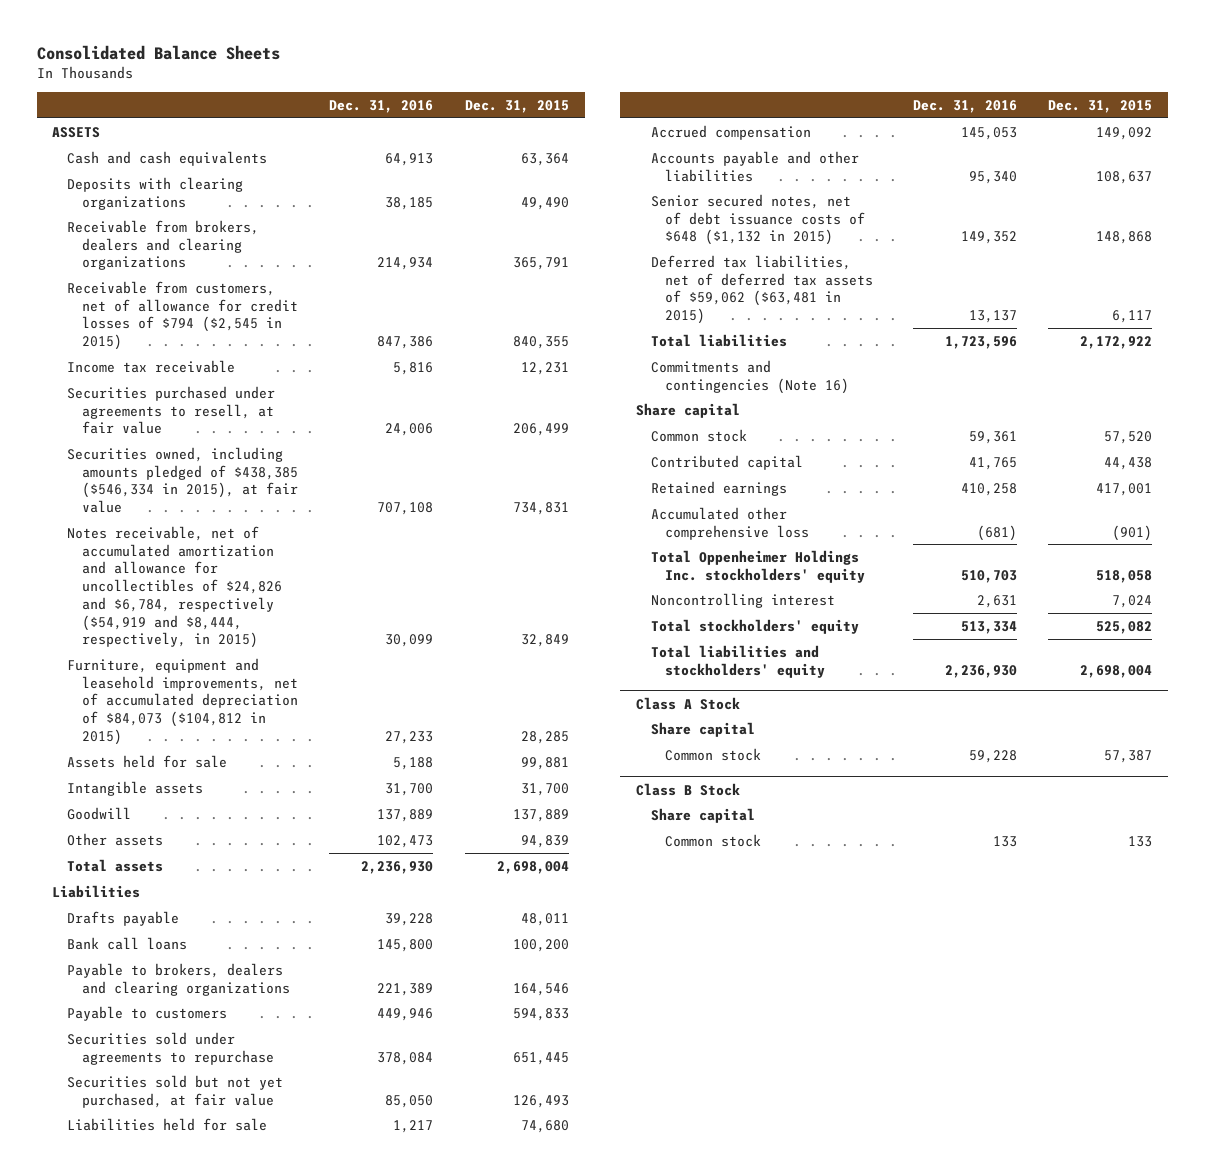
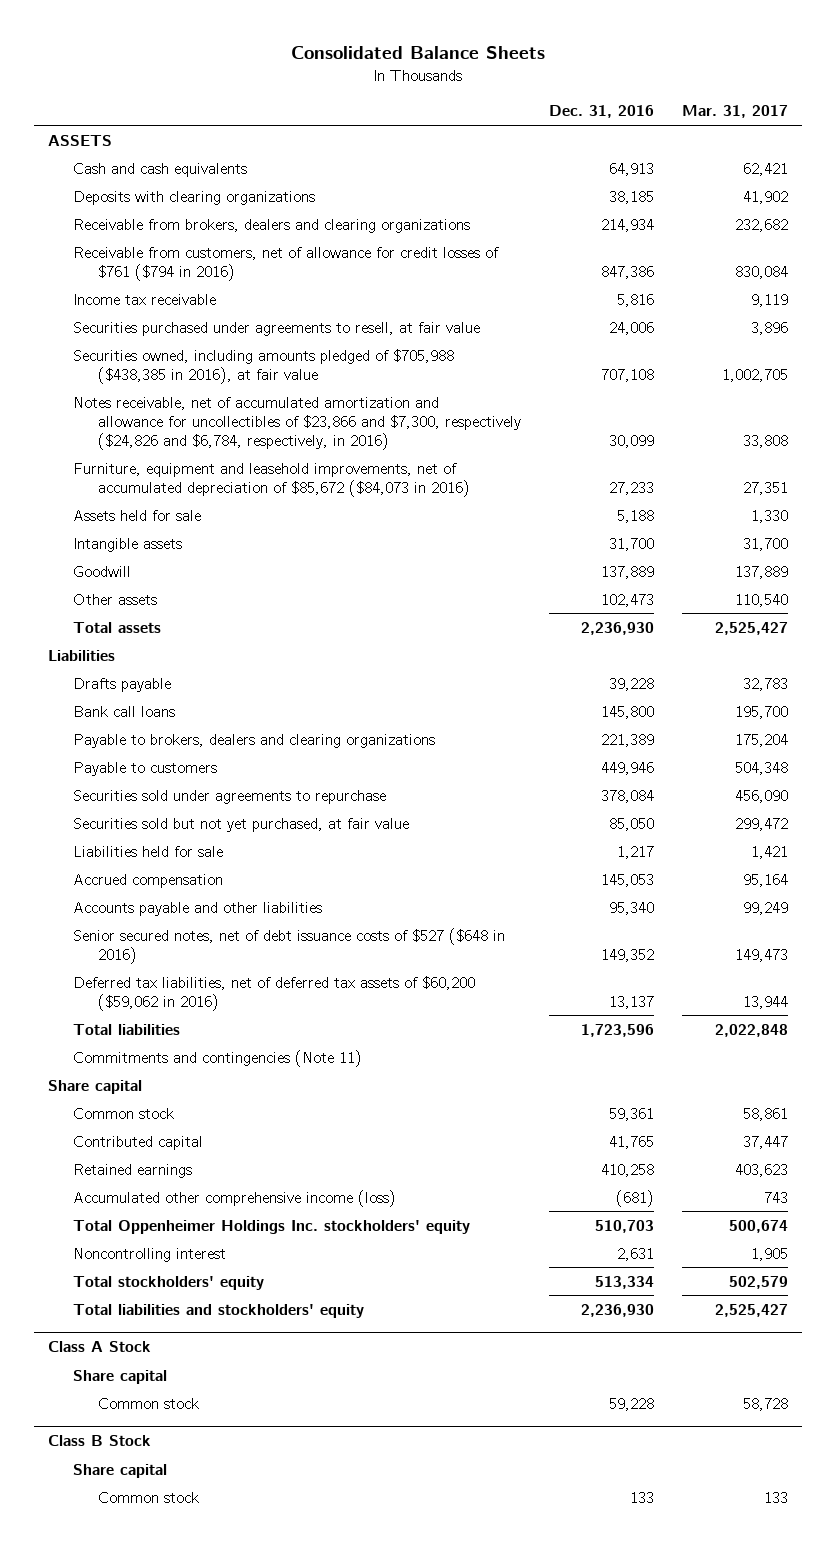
- | Dec. 31, 2016 | Dec. 31, 2015
+ | Dec. 31, 2016 | Mar. 31, 2017
- Receivable from customers, net of allowance for credit losses of $794 ($2,545 in 2015) | 847,386 | 840,355
+ Receivable from customers, net of allowance for credit losses of $761 ($794 in 2016) | 847,386 | 830,084
- Securities owned, including amounts pledged of $438,385 ($546,334 in 2015), at fair value | 707,108 | 734,831
- Notes receivable, net of accumulated amortization and allowance for uncollectibles of $24,826 and $6,784, respectively ($54,919 and $8,444, respectively, in 2015) | 30,099 | 32,849
- Furniture, equipment and leasehold improvements, net of accumulated depreciation of $84,073 ($104,812 in 2015) | 27,233 | 28,285
+ Securities owned, including amounts pledged of $705,988 ($438,385 in 2016), at fair value | 707,108 | 1,002,705
+ Notes receivable, net of accumulated amortization and allowance for uncollectibles of $23,866 and $7,300, respectively ($24,826 and $6,784, respectively, in 2016) | 30,099 | 33,808
+ Furniture, equipment and leasehold improvements, net of accumulated depreciation of $85,672 ($84,073 in 2016) | 27,233 | 27,351
- Senior secured notes, net of debt issuance costs of $648 ($1,132 in 2015) | 149,352 | 148,868
- Deferred tax liabilities, net of deferred tax assets of $59,062 ($63,481 in 2015) | 13,137 | 6,117
+ Senior secured notes, net of debt issuance costs of $527 ($648 in 2016) | 149,352 | 149,473
+ Deferred tax liabilities, net of deferred tax assets of $60,200 ($59,062 in 2016) | 13,137 | 13,944
- Commitments and contingencies (Note 16)
+ Commitments and contingencies (Note 11)
- Accumulated other comprehensive loss | (681) | (901)
+ Accumulated other comprehensive income (loss) | (681) | 743

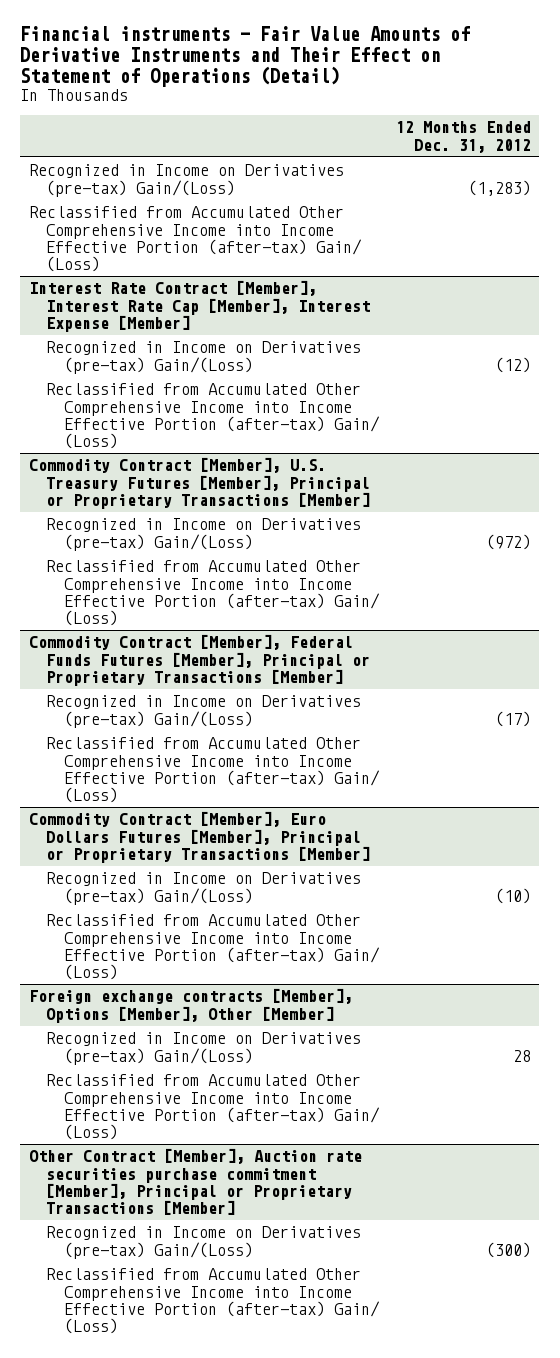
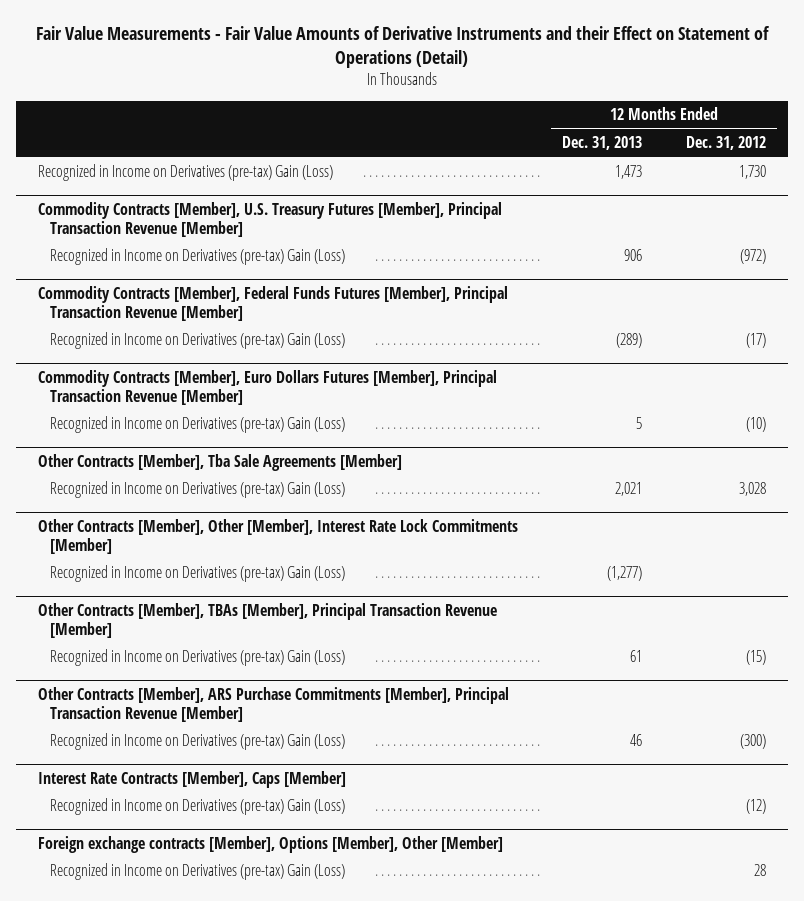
- Financial instruments - Fair Value Amounts of Derivative Instruments and Their Effect on Statement of Operations (Detail)
+ Fair Value Measurements - Fair Value Amounts of Derivative Instruments and their Effect on Statement of Operations (Detail)
- | 12 Months Ended Dec. 31, 2012
+ | 12 Months Ended Dec. 31, 2013 | 12 Months Ended Dec. 31, 2012
- Recognized in Income on Derivatives (pre-tax) Gain/(Loss) | (1,283)
- Reclassified from Accumulated Other Comprehensive Income into Income Effective Portion (after-tax) Gain/ (Loss)
- Interest Rate Contract [Member], Interest Rate Cap [Member], Interest Expense [Member]
- Recognized in Income on Derivatives (pre-tax) Gain/(Loss) | (12)
- Reclassified from Accumulated Other Comprehensive Income into Income Effective Portion (after-tax) Gain/ (Loss)
- Commodity Contract [Member], U.S. Treasury Futures [Member], Principal or Proprietary Transactions [Member]
- Recognized in Income on Derivatives (pre-tax) Gain/(Loss) | (972)
- Reclassified from Accumulated Other Comprehensive Income into Income Effective Portion (after-tax) Gain/ (Loss)
- Commodity Contract [Member], Federal Funds Futures [Member], Principal or Proprietary Transactions [Member]
- Recognized in Income on Derivatives (pre-tax) Gain/(Loss) | (17)
- Reclassified from Accumulated Other Comprehensive Income into Income Effective Portion (after-tax) Gain/ (Loss)
- Commodity Contract [Member], Euro Dollars Futures [Member], Principal or Proprietary Transactions [Member]
- Recognized in Income on Derivatives (pre-tax) Gain/(Loss) | (10)
- Reclassified from Accumulated Other Comprehensive Income into Income Effective Portion (after-tax) Gain/ (Loss)
+ Recognized in Income on Derivatives (pre-tax) Gain (Loss) | 1,473 | 1,730
+ Commodity Contracts [Member], U.S. Treasury Futures [Member], Principal Transaction Revenue [Member]
+ Recognized in Income on Derivatives (pre-tax) Gain (Loss) | 906 | (972)
+ Commodity Contracts [Member], Federal Funds Futures [Member], Principal Transaction Revenue [Member]
+ Recognized in Income on Derivatives (pre-tax) Gain (Loss) | (289) | (17)
+ Commodity Contracts [Member], Euro Dollars Futures [Member], Principal Transaction Revenue [Member]
+ Recognized in Income on Derivatives (pre-tax) Gain (Loss) | 5 | (10)
+ Other Contracts [Member], Tba Sale Agreements [Member]
+ Recognized in Income on Derivatives (pre-tax) Gain (Loss) | 2,021 | 3,028
+ Other Contracts [Member], Other [Member], Interest Rate Lock Commitments [Member]
+ Recognized in Income on Derivatives (pre-tax) Gain (Loss) | (1,277) |
+ Other Contracts [Member], TBAs [Member], Principal Transaction Revenue [Member]
+ Recognized in Income on Derivatives (pre-tax) Gain (Loss) | 61 | (15)
+ Other Contracts [Member], ARS Purchase Commitments [Member], Principal Transaction Revenue [Member]
+ Recognized in Income on Derivatives (pre-tax) Gain (Loss) | 46 | (300)
+ Interest Rate Contracts [Member], Caps [Member]
+ Recognized in Income on Derivatives (pre-tax) Gain (Loss) | | (12)
@ Foreign exchange contracts [Member], Options [Member], Other [Member]
- Recognized in Income on Derivatives (pre-tax) Gain/(Loss) | 28
- Reclassified from Accumulated Other Comprehensive Income into Income Effective Portion (after-tax) Gain/ (Loss)
- Other Contract [Member], Auction rate securities purchase commitment [Member], Principal or Proprietary Transactions [Member]
- Recognized in Income on Derivatives (pre-tax) Gain/(Loss) | (300)
- Reclassified from Accumulated Other Comprehensive Income into Income Effective Portion (after-tax) Gain/ (Loss)
@ Foreign exchange contracts [Member], Options [Member], Other [Member]
+ Recognized in Income on Derivatives (pre-tax) Gain (Loss) | | 28

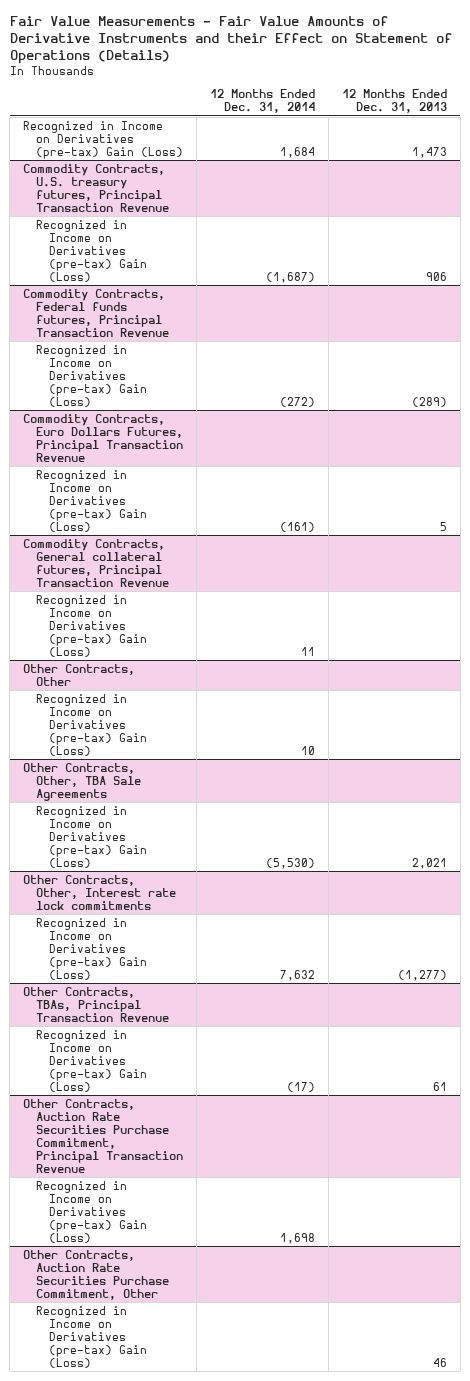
- Fair Value Measurements - Fair Value Amounts of Derivative Instruments and their Effect on Statement of Operations (Detail)
+ Fair Value Measurements - Fair Value Amounts of Derivative Instruments and their Effect on Statement of Operations (Details)
- | 12 Months Ended Dec. 31, 2013 | 12 Months Ended Dec. 31, 2012
+ | 12 Months Ended Dec. 31, 2014 | 12 Months Ended Dec. 31, 2013
- Commodity Contracts [Member], U.S. Treasury Futures [Member], Principal Transaction Revenue [Member]
+ Commodity Contracts, U.S. treasury futures, Principal Transaction Revenue
- Commodity Contracts [Member], Federal Funds Futures [Member], Principal Transaction Revenue [Member]
+ Commodity Contracts, Federal funds futures, Principal Transaction Revenue
- Commodity Contracts [Member], Euro Dollars Futures [Member], Principal Transaction Revenue [Member]
+ Commodity Contracts, Euro Dollars Futures, Principal Transaction Revenue
- Other Contracts [Member], Tba Sale Agreements [Member]
+ Commodity Contracts, General collateral futures, Principal Transaction Revenue
+ Recognized in Income on Derivatives (pre-tax) Gain (Loss) | 11 |
+ Other Contracts, Other
+ Recognized in Income on Derivatives (pre-tax) Gain (Loss) | 10 |
+ Other Contracts, Other, TBA Sale Agreements
- Other Contracts [Member], Other [Member], Interest Rate Lock Commitments [Member]
+ Other Contracts, Other, Interest rate lock commitments
- Other Contracts [Member], TBAs [Member], Principal Transaction Revenue [Member]
+ Other Contracts, TBAs, Principal Transaction Revenue
- Other Contracts [Member], ARS Purchase Commitments [Member], Principal Transaction Revenue [Member]
- Recognized in Income on Derivatives (pre-tax) Gain (Loss) | 46 | (300)
- Interest Rate Contracts [Member], Caps [Member]
- Recognized in Income on Derivatives (pre-tax) Gain (Loss) | | (12)
- Foreign exchange contracts [Member], Options [Member], Other [Member]
+ Other Contracts, Auction Rate Securities Purchase Commitment, Principal Transaction Revenue
+ Other Contracts, Auction Rate Securities Purchase Commitment, Other
+ Recognized in Income on Derivatives (pre-tax) Gain (Loss) | | 46

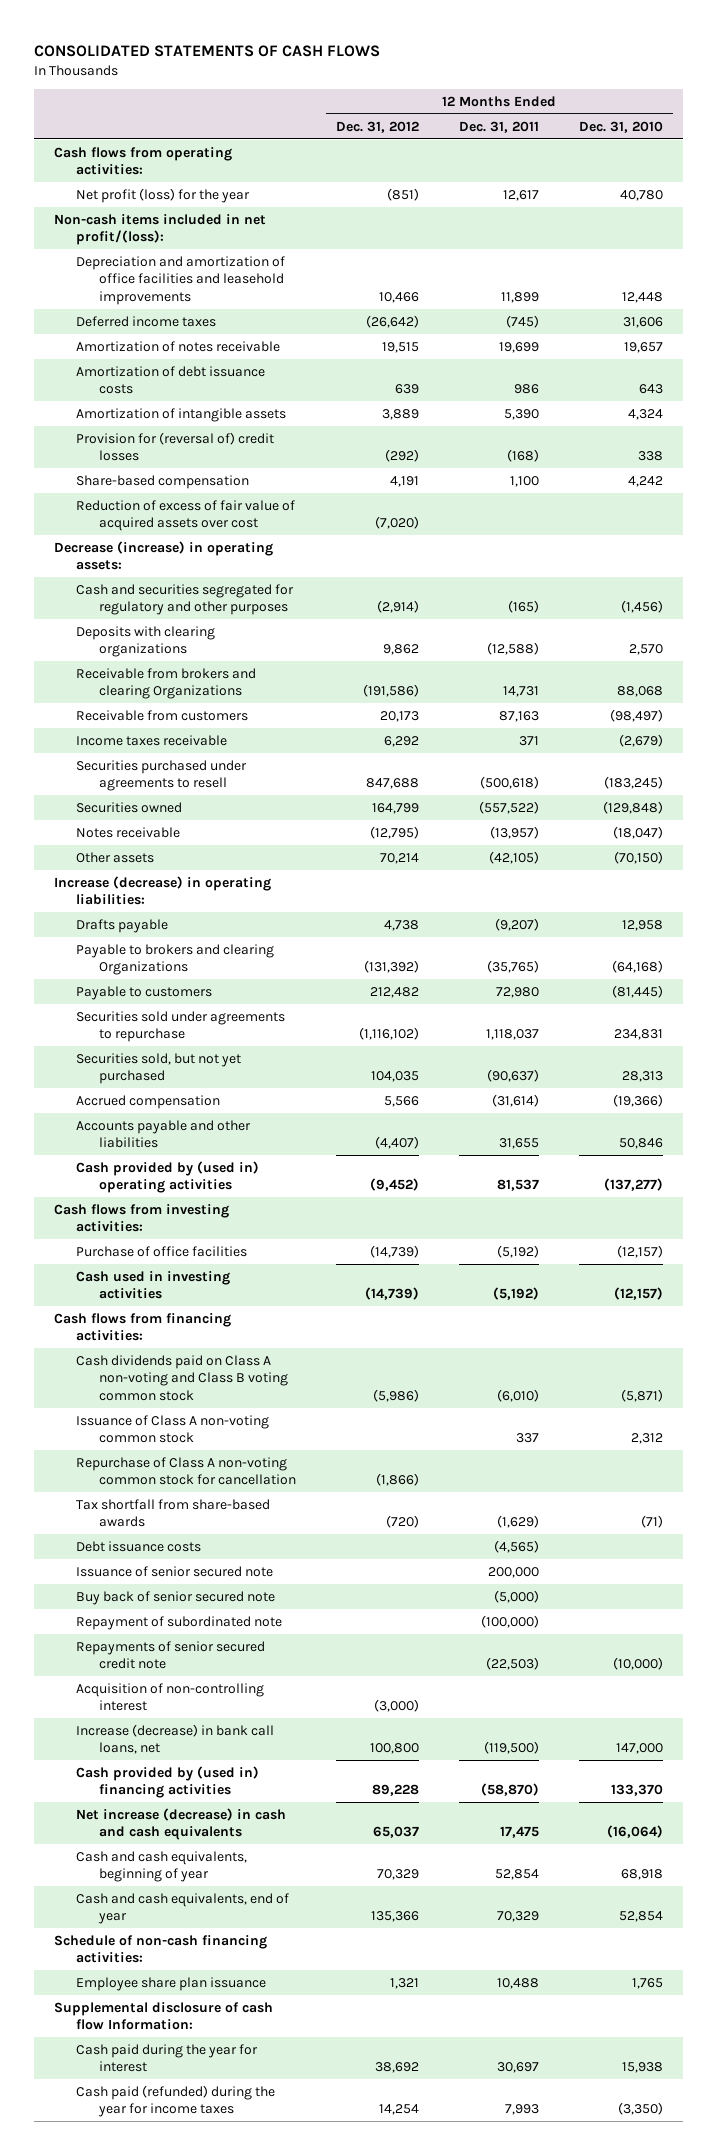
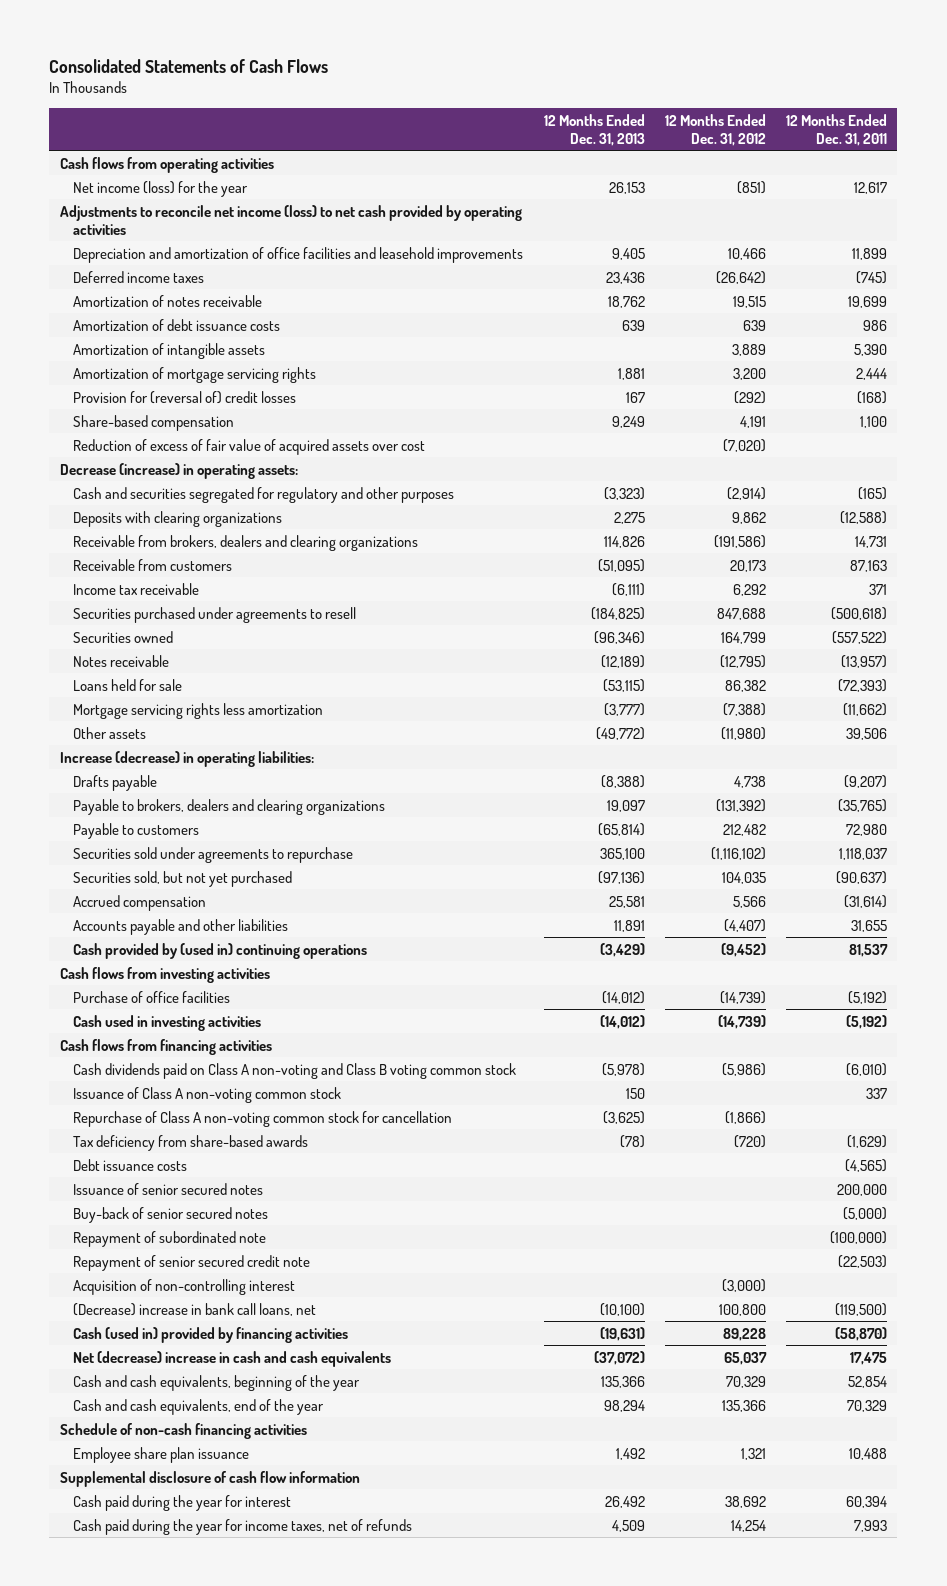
- CONSOLIDATED STATEMENTS OF CASH FLOWS
+ Consolidated Statements of Cash Flows
- | 12 Months Ended Dec. 31, 2012 | 12 Months Ended Dec. 31, 2011 | 12 Months Ended Dec. 31, 2010
+ | 12 Months Ended Dec. 31, 2013 | 12 Months Ended Dec. 31, 2012 | 12 Months Ended Dec. 31, 2011
- Cash flows from operating activities:
- Net profit (loss) for the year | (851) | 12,617 | 40,780
- Non-cash items included in net profit/(loss):
+ Cash flows from operating activities
+ Net income (loss) for the year | 26,153 | (851) | 12,617
+ Adjustments to reconcile net income (loss) to net cash provided by operating activities
+ Amortization of mortgage servicing rights | 1,881 | 3,200 | 2,444
- Receivable from brokers and clearing Organizations | (191,586) | 14,731 | 88,068
+ Receivable from brokers, dealers and clearing organizations | 114,826 | (191,586) | 14,731
- Income taxes receivable | 6,292 | 371 | (2,679)
+ Income tax receivable | (6,111) | 6,292 | 371
- Other assets | 70,214 | (42,105) | (70,150)
+ Loans held for sale | (53,115) | 86,382 | (72,393)
+ Mortgage servicing rights less amortization | (3,777) | (7,388) | (11,662)
+ Other assets | (49,772) | (11,980) | 39,506
- Payable to brokers and clearing Organizations | (131,392) | (35,765) | (64,168)
+ Payable to brokers, dealers and clearing organizations | 19,097 | (131,392) | (35,765)
- Cash provided by (used in) operating activities | (9,452) | 81,537 | (137,277)
- Cash flows from investing activities:
+ Cash provided by (used in) continuing operations | (3,429) | (9,452) | 81,537
+ Cash flows from investing activities
- Cash flows from financing activities:
+ Cash flows from financing activities
- Tax shortfall from share-based awards | (720) | (1,629) | (71)
+ Tax deficiency from share-based awards | (78) | (720) | (1,629)
- Issuance of senior secured note | | 200,000 |
- Buy back of senior secured note | | (5,000) |
+ Issuance of senior secured notes | | | 200,000
+ Buy-back of senior secured notes | | | (5,000)
- Repayments of senior secured credit note | | (22,503) | (10,000)
+ Repayment of senior secured credit note | | | (22,503)
- Increase (decrease) in bank call loans, net | 100,800 | (119,500) | 147,000
- Cash provided by (used in) financing activities | 89,228 | (58,870) | 133,370
- Net increase (decrease) in cash and cash equivalents | 65,037 | 17,475 | (16,064)
- Cash and cash equivalents, beginning of year | 70,329 | 52,854 | 68,918
- Cash and cash equivalents, end of year | 135,366 | 70,329 | 52,854
- Schedule of non-cash financing activities:
+ (Decrease) increase in bank call loans, net | (10,100) | 100,800 | (119,500)
+ Cash (used in) provided by financing activities | (19,631) | 89,228 | (58,870)
+ Net (decrease) increase in cash and cash equivalents | (37,072) | 65,037 | 17,475
+ Cash and cash equivalents, beginning of the year | 135,366 | 70,329 | 52,854
+ Cash and cash equivalents, end of the year | 98,294 | 135,366 | 70,329
+ Schedule of non-cash financing activities
- Supplemental disclosure of cash flow Information:
- Cash paid during the year for interest | 38,692 | 30,697 | 15,938
- Cash paid (refunded) during the year for income taxes | 14,254 | 7,993 | (3,350)
+ Supplemental disclosure of cash flow information
+ Cash paid during the year for interest | 26,492 | 38,692 | 60,394
+ Cash paid during the year for income taxes, net of refunds | 4,509 | 14,254 | 7,993

